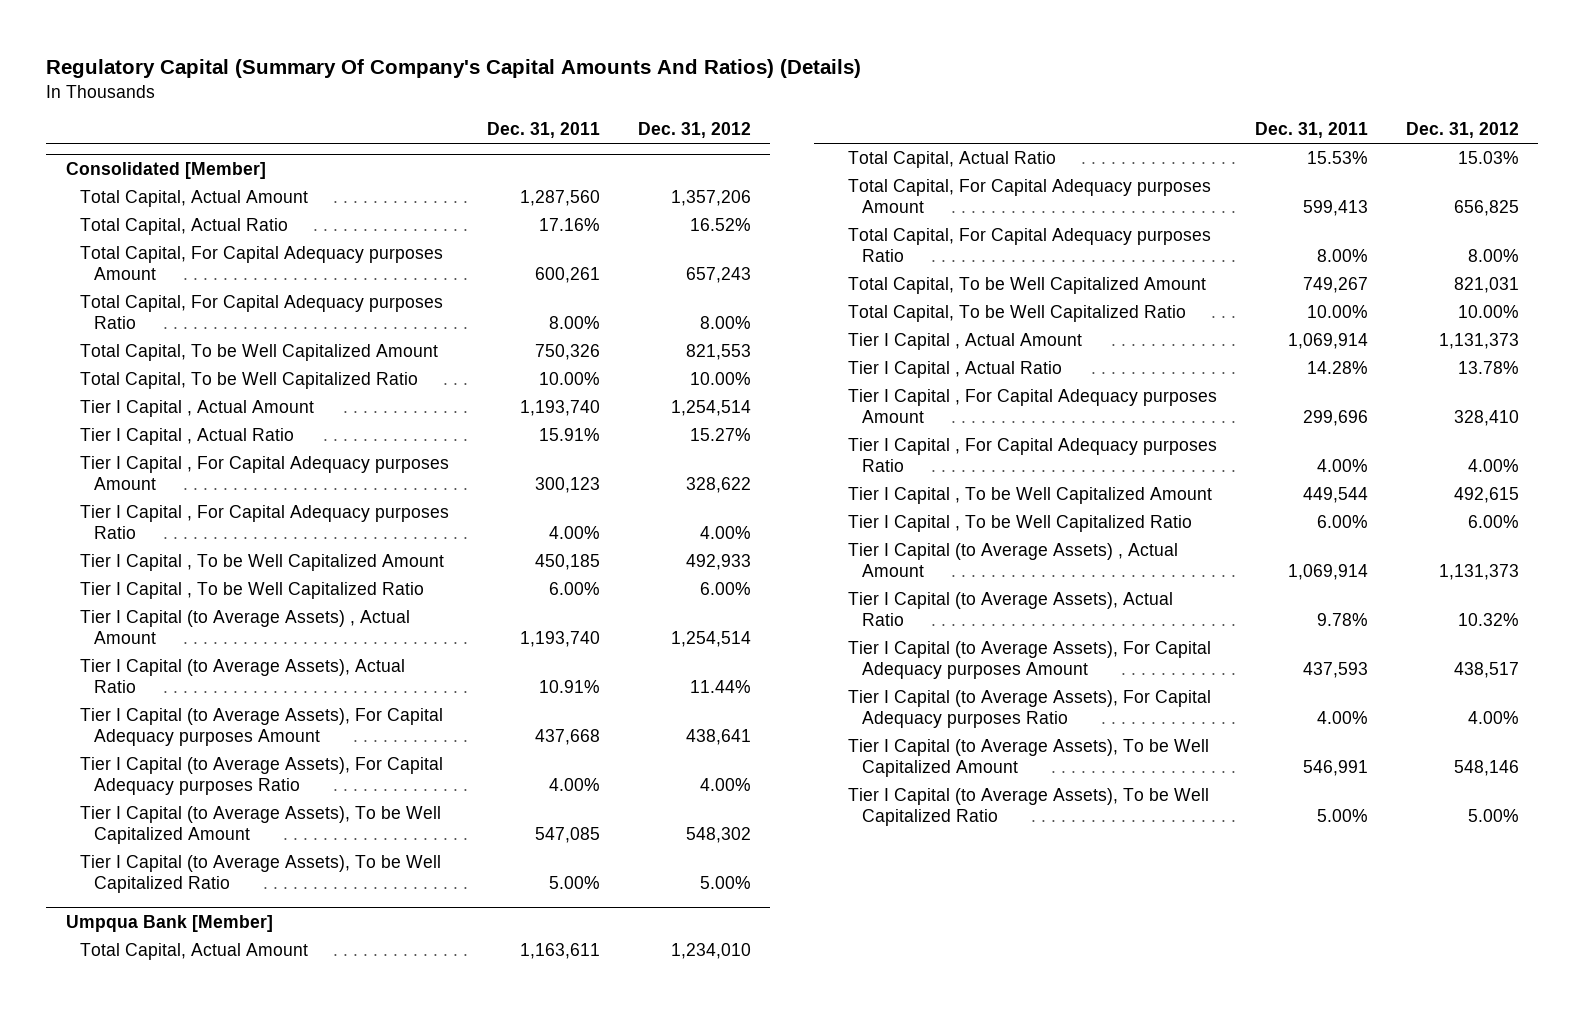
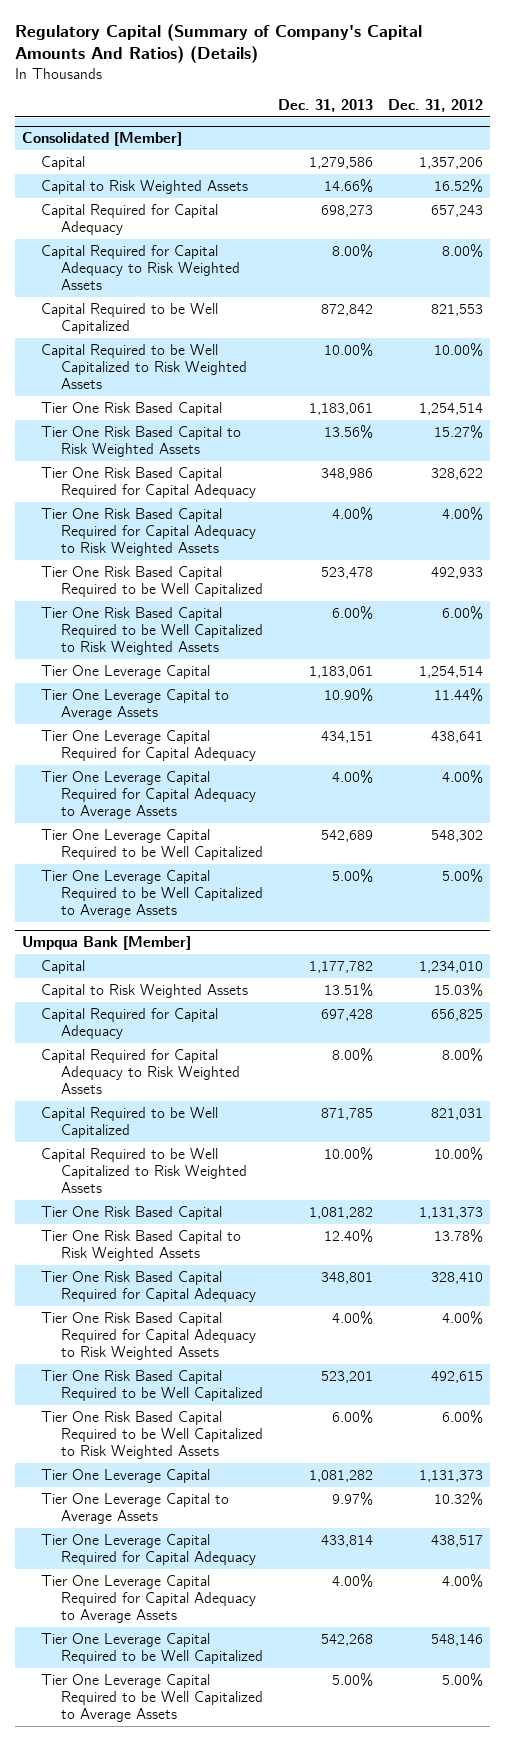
- Regulatory Capital (Summary Of Company's Capital Amounts And Ratios) (Details)
+ Regulatory Capital (Summary of Company's Capital Amounts And Ratios) (Details)
- | Dec. 31, 2011 | Dec. 31, 2012
+ | Dec. 31, 2013 | Dec. 31, 2012
@ Consolidated [Member]
- Total Capital, Actual Amount | 1,287,560 | 1,357,206
- Total Capital, Actual Ratio | 17.16% | 16.52%
- Total Capital, For Capital Adequacy purposes Amount | 600,261 | 657,243
- Total Capital, For Capital Adequacy purposes Ratio | 8.00% | 8.00%
- Total Capital, To be Well Capitalized Amount | 750,326 | 821,553
- Total Capital, To be Well Capitalized Ratio | 10.00% | 10.00%
- Tier I Capital , Actual Amount | 1,193,740 | 1,254,514
- Tier I Capital , Actual Ratio | 15.91% | 15.27%
- Tier I Capital , For Capital Adequacy purposes Amount | 300,123 | 328,622
- Tier I Capital , For Capital Adequacy purposes Ratio | 4.00% | 4.00%
- Tier I Capital , To be Well Capitalized Amount | 450,185 | 492,933
- Tier I Capital , To be Well Capitalized Ratio | 6.00% | 6.00%
- Tier I Capital (to Average Assets) , Actual Amount | 1,193,740 | 1,254,514
- Tier I Capital (to Average Assets), Actual Ratio | 10.91% | 11.44%
- Tier I Capital (to Average Assets), For Capital Adequacy purposes Amount | 437,668 | 438,641
- Tier I Capital (to Average Assets), For Capital Adequacy purposes Ratio | 4.00% | 4.00%
- Tier I Capital (to Average Assets), To be Well Capitalized Amount | 547,085 | 548,302
- Tier I Capital (to Average Assets), To be Well Capitalized Ratio | 5.00% | 5.00%
+ Capital | 1,279,586 | 1,357,206
+ Capital to Risk Weighted Assets | 14.66% | 16.52%
+ Capital Required for Capital Adequacy | 698,273 | 657,243
+ Capital Required for Capital Adequacy to Risk Weighted Assets | 8.00% | 8.00%
+ Capital Required to be Well Capitalized | 872,842 | 821,553
+ Capital Required to be Well Capitalized to Risk Weighted Assets | 10.00% | 10.00%
+ Tier One Risk Based Capital | 1,183,061 | 1,254,514
+ Tier One Risk Based Capital to Risk Weighted Assets | 13.56% | 15.27%
+ Tier One Risk Based Capital Required for Capital Adequacy | 348,986 | 328,622
+ Tier One Risk Based Capital Required for Capital Adequacy to Risk Weighted Assets | 4.00% | 4.00%
+ Tier One Risk Based Capital Required to be Well Capitalized | 523,478 | 492,933
+ Tier One Risk Based Capital Required to be Well Capitalized to Risk Weighted Assets | 6.00% | 6.00%
+ Tier One Leverage Capital | 1,183,061 | 1,254,514
+ Tier One Leverage Capital to Average Assets | 10.90% | 11.44%
+ Tier One Leverage Capital Required for Capital Adequacy | 434,151 | 438,641
+ Tier One Leverage Capital Required for Capital Adequacy to Average Assets | 4.00% | 4.00%
+ Tier One Leverage Capital Required to be Well Capitalized | 542,689 | 548,302
+ Tier One Leverage Capital Required to be Well Capitalized to Average Assets | 5.00% | 5.00%
@ Umpqua Bank [Member]
- Total Capital, Actual Amount | 1,163,611 | 1,234,010
- Total Capital, Actual Ratio | 15.53% | 15.03%
- Total Capital, For Capital Adequacy purposes Amount | 599,413 | 656,825
- Total Capital, For Capital Adequacy purposes Ratio | 8.00% | 8.00%
- Total Capital, To be Well Capitalized Amount | 749,267 | 821,031
- Total Capital, To be Well Capitalized Ratio | 10.00% | 10.00%
- Tier I Capital , Actual Amount | 1,069,914 | 1,131,373
- Tier I Capital , Actual Ratio | 14.28% | 13.78%
- Tier I Capital , For Capital Adequacy purposes Amount | 299,696 | 328,410
- Tier I Capital , For Capital Adequacy purposes Ratio | 4.00% | 4.00%
- Tier I Capital , To be Well Capitalized Amount | 449,544 | 492,615
- Tier I Capital , To be Well Capitalized Ratio | 6.00% | 6.00%
- Tier I Capital (to Average Assets) , Actual Amount | 1,069,914 | 1,131,373
- Tier I Capital (to Average Assets), Actual Ratio | 9.78% | 10.32%
- Tier I Capital (to Average Assets), For Capital Adequacy purposes Amount | 437,593 | 438,517
- Tier I Capital (to Average Assets), For Capital Adequacy purposes Ratio | 4.00% | 4.00%
- Tier I Capital (to Average Assets), To be Well Capitalized Amount | 546,991 | 548,146
- Tier I Capital (to Average Assets), To be Well Capitalized Ratio | 5.00% | 5.00%
+ Capital | 1,177,782 | 1,234,010
+ Capital to Risk Weighted Assets | 13.51% | 15.03%
+ Capital Required for Capital Adequacy | 697,428 | 656,825
+ Capital Required for Capital Adequacy to Risk Weighted Assets | 8.00% | 8.00%
+ Capital Required to be Well Capitalized | 871,785 | 821,031
+ Capital Required to be Well Capitalized to Risk Weighted Assets | 10.00% | 10.00%
+ Tier One Risk Based Capital | 1,081,282 | 1,131,373
+ Tier One Risk Based Capital to Risk Weighted Assets | 12.40% | 13.78%
+ Tier One Risk Based Capital Required for Capital Adequacy | 348,801 | 328,410
+ Tier One Risk Based Capital Required for Capital Adequacy to Risk Weighted Assets | 4.00% | 4.00%
+ Tier One Risk Based Capital Required to be Well Capitalized | 523,201 | 492,615
+ Tier One Risk Based Capital Required to be Well Capitalized to Risk Weighted Assets | 6.00% | 6.00%
+ Tier One Leverage Capital | 1,081,282 | 1,131,373
+ Tier One Leverage Capital to Average Assets | 9.97% | 10.32%
+ Tier One Leverage Capital Required for Capital Adequacy | 433,814 | 438,517
+ Tier One Leverage Capital Required for Capital Adequacy to Average Assets | 4.00% | 4.00%
+ Tier One Leverage Capital Required to be Well Capitalized | 542,268 | 548,146
+ Tier One Leverage Capital Required to be Well Capitalized to Average Assets | 5.00% | 5.00%

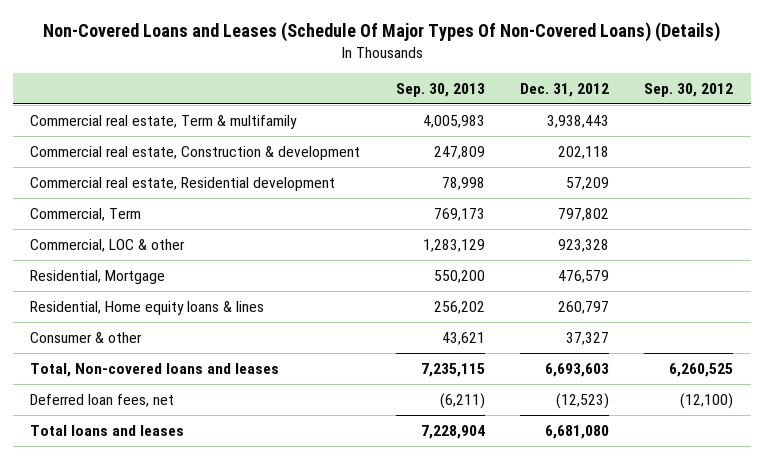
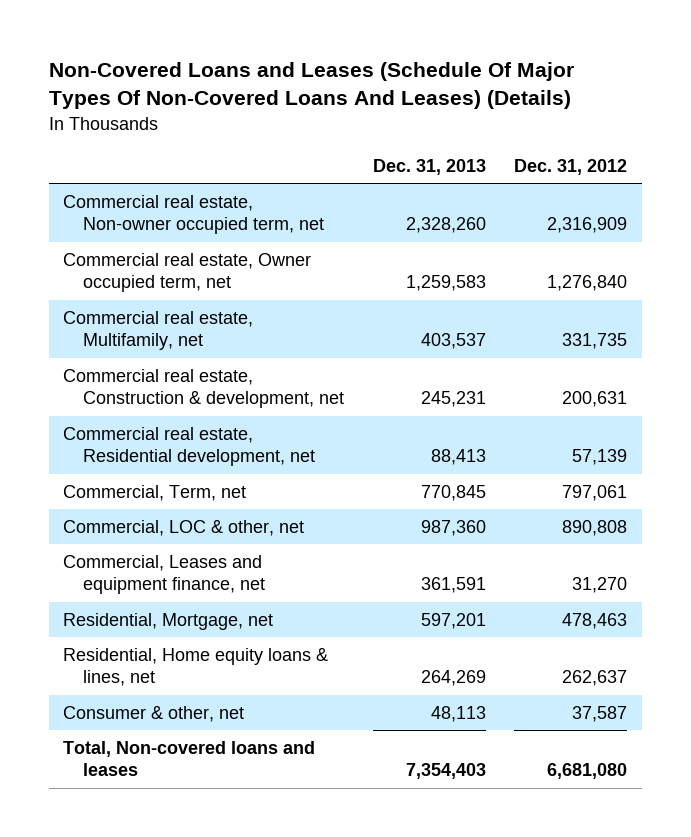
- Non-Covered Loans and Leases (Schedule Of Major Types Of Non-Covered Loans) (Details)
+ Non-Covered Loans and Leases (Schedule Of Major Types Of Non-Covered Loans And Leases) (Details)
- | Sep. 30, 2013 | Dec. 31, 2012 | Sep. 30, 2012
+ | Dec. 31, 2013 | Dec. 31, 2012
- Commercial real estate, Term & multifamily | 4,005,983 | 3,938,443 |
- Commercial real estate, Construction & development | 247,809 | 202,118 |
- Commercial real estate, Residential development | 78,998 | 57,209 |
- Commercial, Term | 769,173 | 797,802 |
- Commercial, LOC & other | 1,283,129 | 923,328 |
- Residential, Mortgage | 550,200 | 476,579 |
- Residential, Home equity loans & lines | 256,202 | 260,797 |
- Consumer & other | 43,621 | 37,327 |
- Total, Non-covered loans and leases | 7,235,115 | 6,693,603 | 6,260,525
- Deferred loan fees, net | (6,211) | (12,523) | (12,100)
- Total loans and leases | 7,228,904 | 6,681,080 |
+ Commercial real estate, Non-owner occupied term, net | 2,328,260 | 2,316,909
+ Commercial real estate, Owner occupied term, net | 1,259,583 | 1,276,840
+ Commercial real estate, Multifamily, net | 403,537 | 331,735
+ Commercial real estate, Construction & development, net | 245,231 | 200,631
+ Commercial real estate, Residential development, net | 88,413 | 57,139
+ Commercial, Term, net | 770,845 | 797,061
+ Commercial, LOC & other, net | 987,360 | 890,808
+ Commercial, Leases and equipment finance, net | 361,591 | 31,270
+ Residential, Mortgage, net | 597,201 | 478,463
+ Residential, Home equity loans & lines, net | 264,269 | 262,637
+ Consumer & other, net | 48,113 | 37,587
+ Total, Non-covered loans and leases | 7,354,403 | 6,681,080

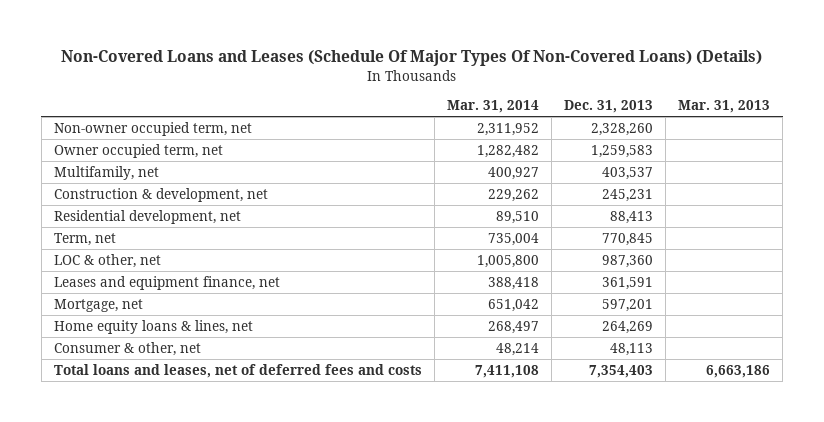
- Non-Covered Loans and Leases (Schedule Of Major Types Of Non-Covered Loans And Leases) (Details)
+ Non-Covered Loans and Leases (Schedule Of Major Types Of Non-Covered Loans) (Details)
- | Dec. 31, 2013 | Dec. 31, 2012
+ | Mar. 31, 2014 | Dec. 31, 2013 | Mar. 31, 2013
- Commercial real estate, Non-owner occupied term, net | 2,328,260 | 2,316,909
- Commercial real estate, Owner occupied term, net | 1,259,583 | 1,276,840
- Commercial real estate, Multifamily, net | 403,537 | 331,735
- Commercial real estate, Construction & development, net | 245,231 | 200,631
- Commercial real estate, Residential development, net | 88,413 | 57,139
- Commercial, Term, net | 770,845 | 797,061
- Commercial, LOC & other, net | 987,360 | 890,808
- Commercial, Leases and equipment finance, net | 361,591 | 31,270
- Residential, Mortgage, net | 597,201 | 478,463
- Residential, Home equity loans & lines, net | 264,269 | 262,637
+ Non-owner occupied term, net | 2,311,952 | 2,328,260 |
+ Owner occupied term, net | 1,282,482 | 1,259,583 |
+ Multifamily, net | 400,927 | 403,537 |
+ Construction & development, net | 229,262 | 245,231 |
+ Residential development, net | 89,510 | 88,413 |
+ Term, net | 735,004 | 770,845 |
+ LOC & other, net | 1,005,800 | 987,360 |
+ Leases and equipment finance, net | 388,418 | 361,591 |
+ Mortgage, net | 651,042 | 597,201 |
+ Home equity loans & lines, net | 268,497 | 264,269 |
- Total, Non-covered loans and leases | 7,354,403 | 6,681,080
+ Total loans and leases, net of deferred fees and costs | 7,411,108 | 7,354,403 | 6,663,186

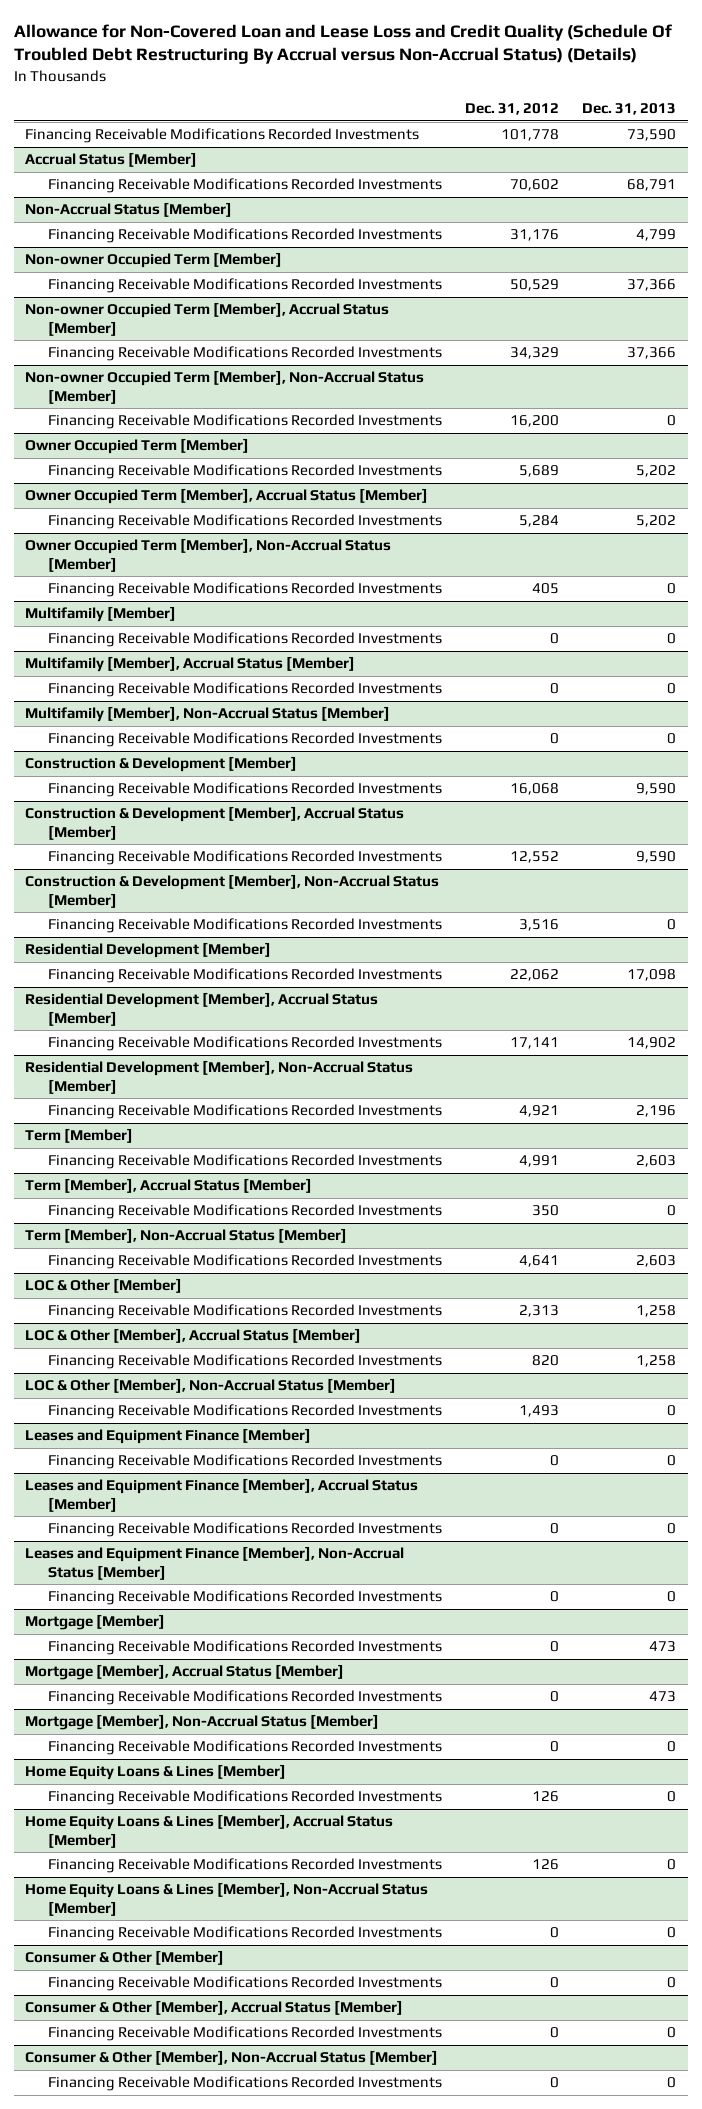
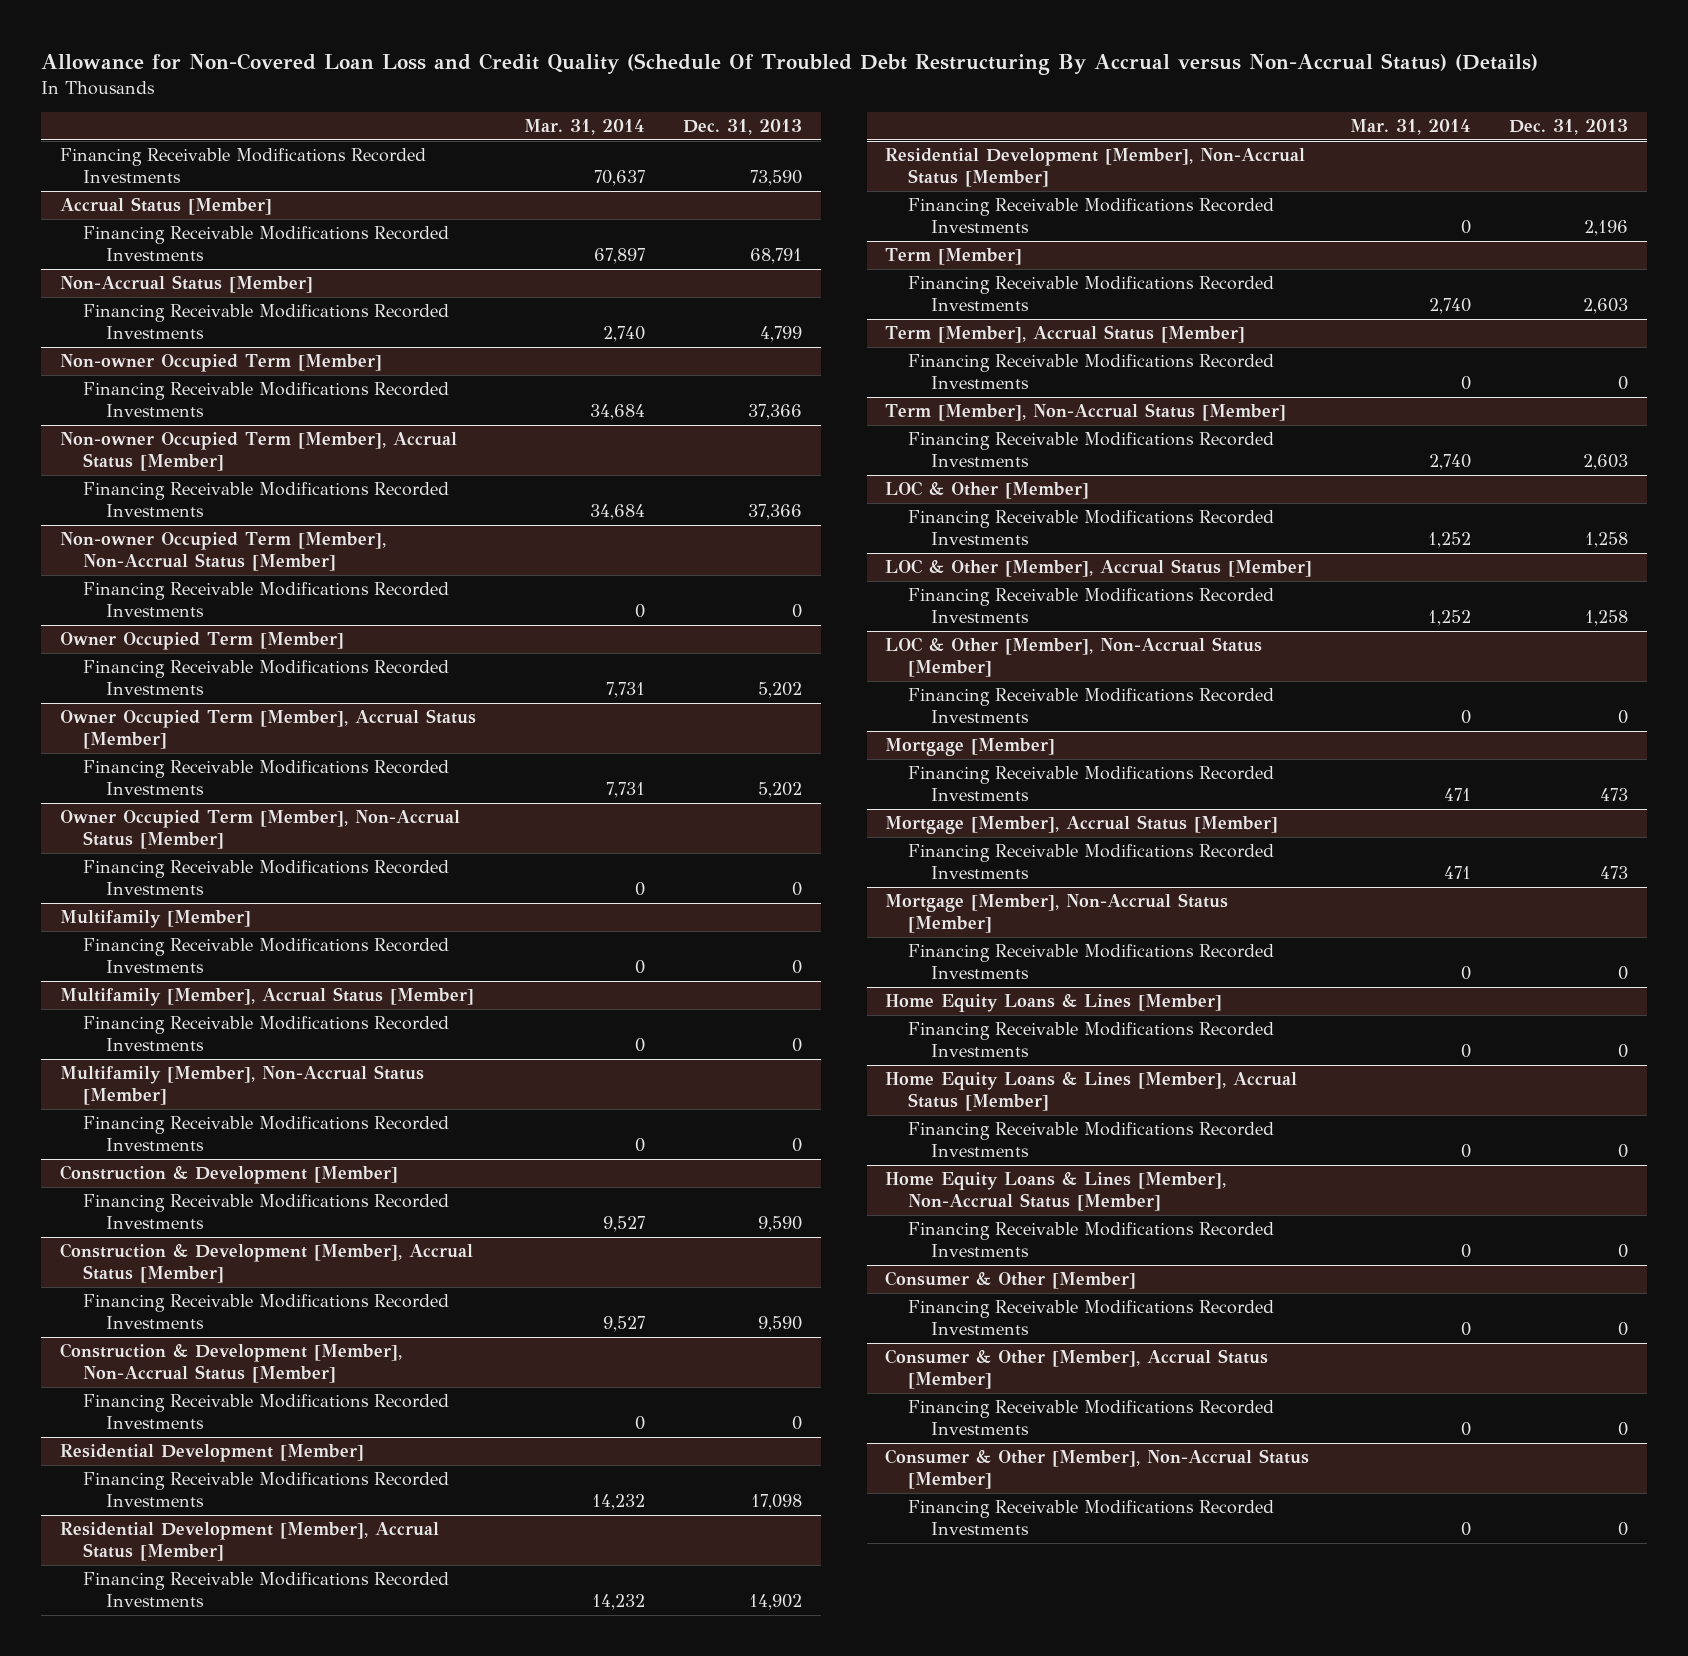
- Allowance for Non-Covered Loan and Lease Loss and Credit Quality (Schedule Of Troubled Debt Restructuring By Accrual versus Non-Accrual Status) (Details)
+ Allowance for Non-Covered Loan Loss and Credit Quality (Schedule Of Troubled Debt Restructuring By Accrual versus Non-Accrual Status) (Details)
- | Dec. 31, 2012 | Dec. 31, 2013
+ | Mar. 31, 2014 | Dec. 31, 2013
- Leases and Equipment Finance [Member]
- Financing Receivable Modifications Recorded Investments | 0 | 0
- Leases and Equipment Finance [Member], Accrual Status [Member]
- Financing Receivable Modifications Recorded Investments | 0 | 0
- Leases and Equipment Finance [Member], Non-Accrual Status [Member]
- Financing Receivable Modifications Recorded Investments | 0 | 0

